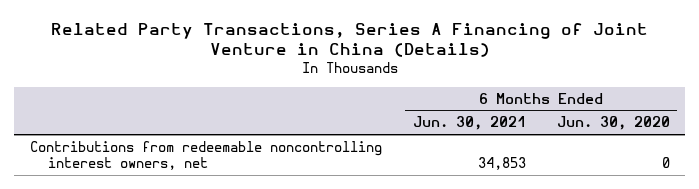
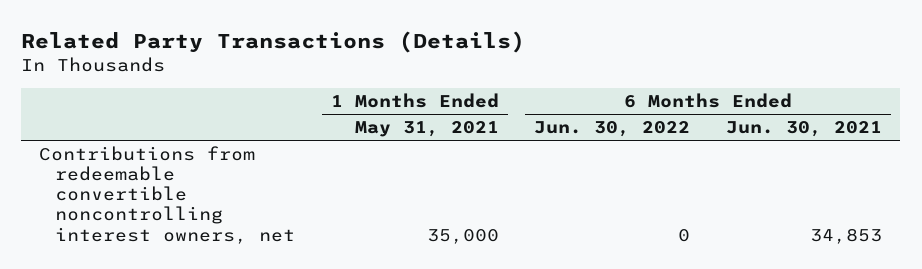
- Related Party Transactions, Series A Financing of Joint Venture in China (Details)
+ Related Party Transactions (Details)
- | 6 Months Ended Jun. 30, 2021 | 6 Months Ended Jun. 30, 2020
+ | 1 Months Ended May 31, 2021 | 6 Months Ended Jun. 30, 2022 | 6 Months Ended Jun. 30, 2021
- Contributions from redeemable noncontrolling interest owners, net | 34,853 | 0
+ Contributions from redeemable convertible noncontrolling interest owners, net | 35,000 | 0 | 34,853

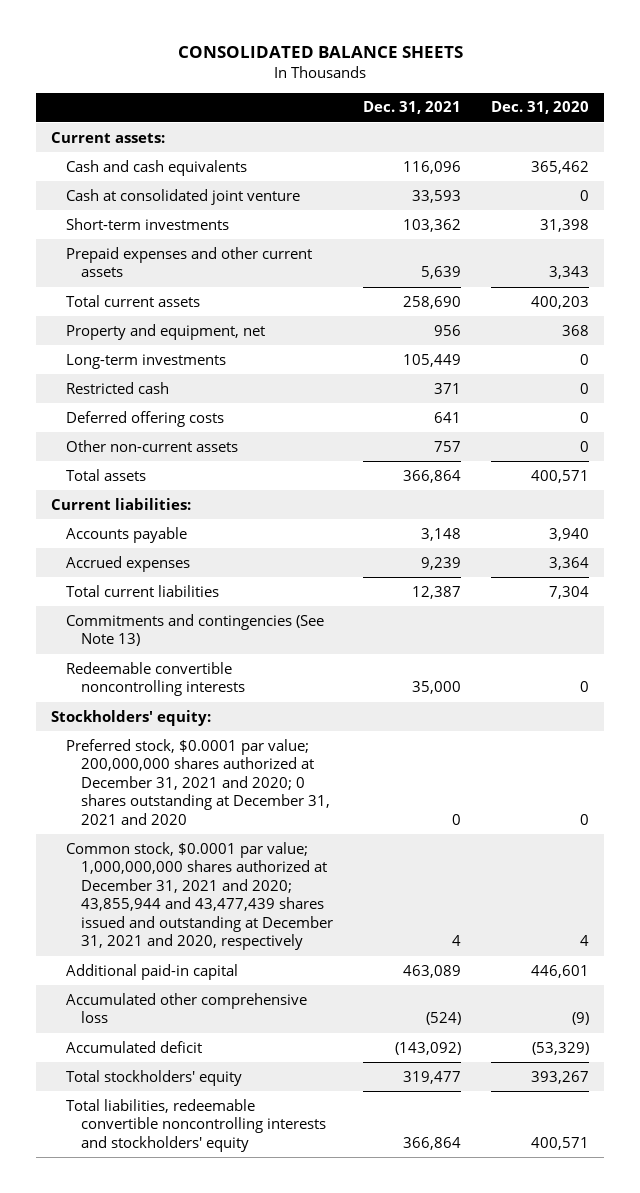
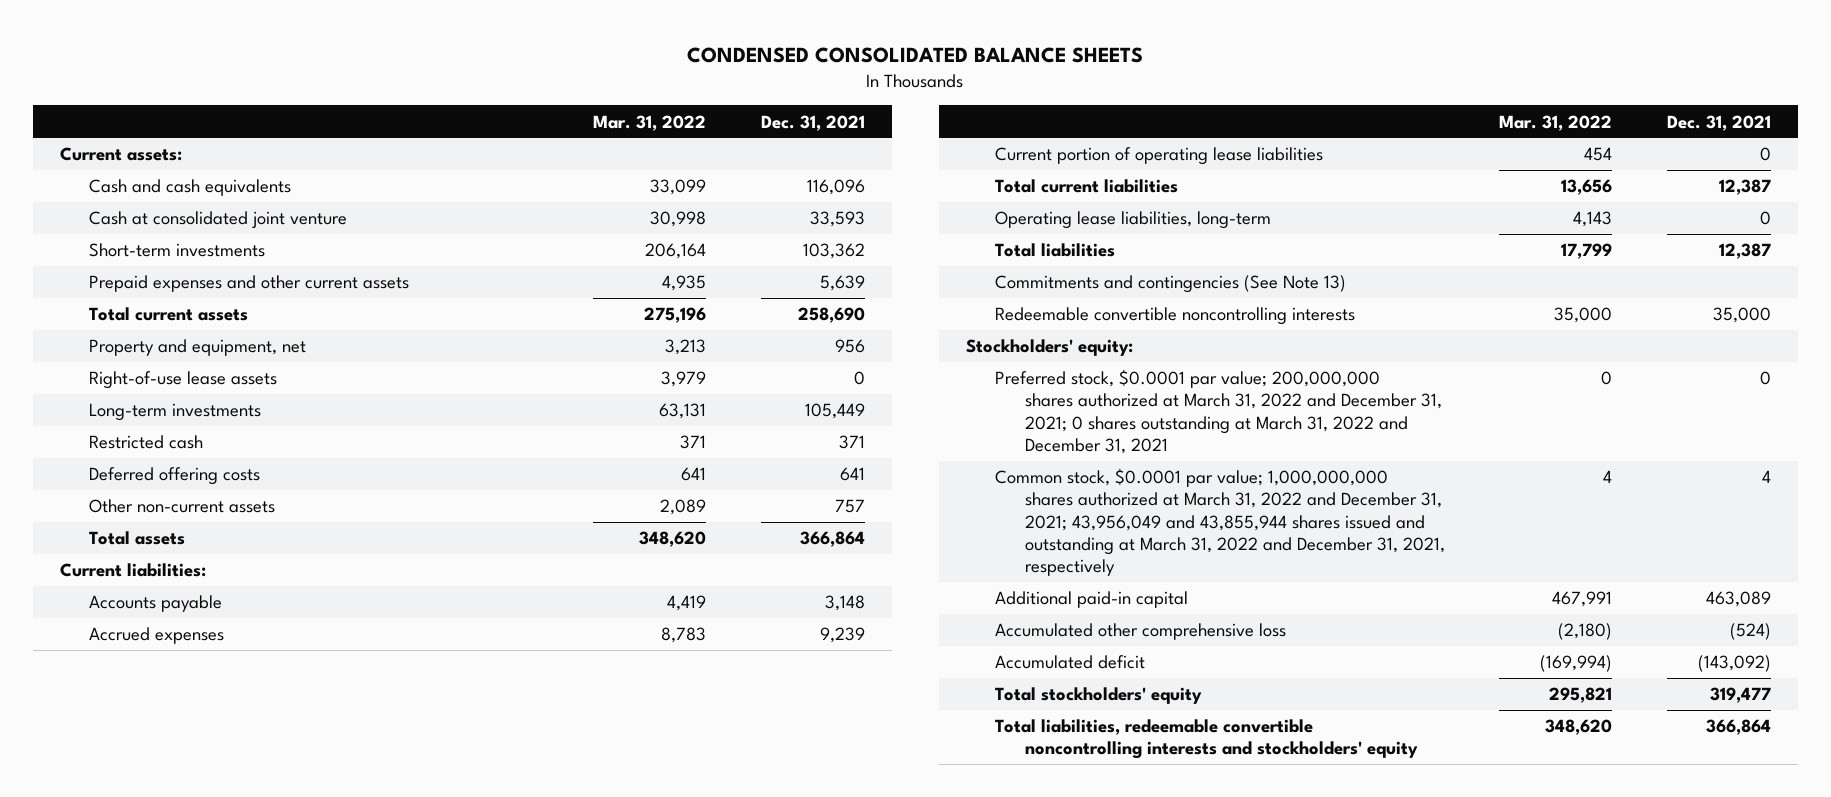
- CONSOLIDATED BALANCE SHEETS
+ CONDENSED CONSOLIDATED BALANCE SHEETS
- | Dec. 31, 2021 | Dec. 31, 2020
+ | Mar. 31, 2022 | Dec. 31, 2021
+ Right-of-use lease assets | 3,979 | 0
+ Current portion of operating lease liabilities | 454 | 0
+ Operating lease liabilities, long-term | 4,143 | 0
+ Total liabilities | 17,799 | 12,387
- Preferred stock, $0.0001 par value; 200,000,000 shares authorized at December 31, 2021 and 2020; 0 shares outstanding at December 31, 2021 and 2020 | 0 | 0
- Common stock, $0.0001 par value; 1,000,000,000 shares authorized at December 31, 2021 and 2020; 43,855,944 and 43,477,439 shares issued and outstanding at December 31, 2021 and 2020, respectively | 4 | 4
+ Preferred stock, $0.0001 par value; 200,000,000 shares authorized at March 31, 2022 and December 31, 2021; 0 shares outstanding at March 31, 2022 and December 31, 2021 | 0 | 0
+ Common stock, $0.0001 par value; 1,000,000,000 shares authorized at March 31, 2022 and December 31, 2021; 43,956,049 and 43,855,944 shares issued and outstanding at March 31, 2022 and December 31, 2021, respectively | 4 | 4

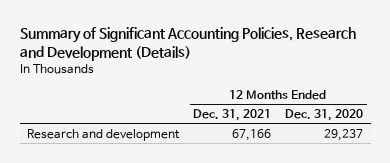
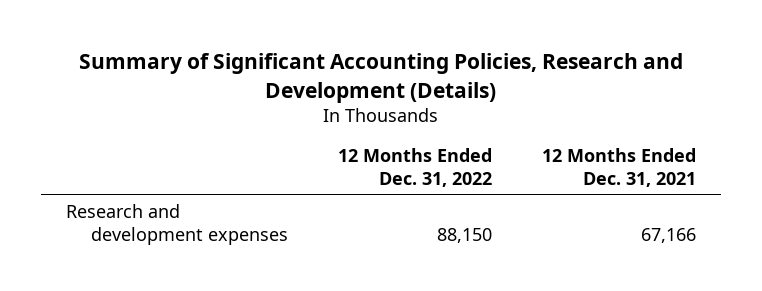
- | 12 Months Ended Dec. 31, 2021 | 12 Months Ended Dec. 31, 2020
+ | 12 Months Ended Dec. 31, 2022 | 12 Months Ended Dec. 31, 2021
- Research and development | 67,166 | 29,237
+ Research and development expenses | 88,150 | 67,166

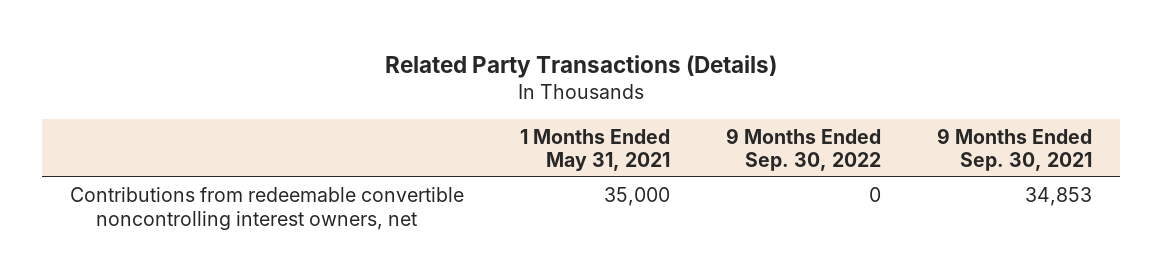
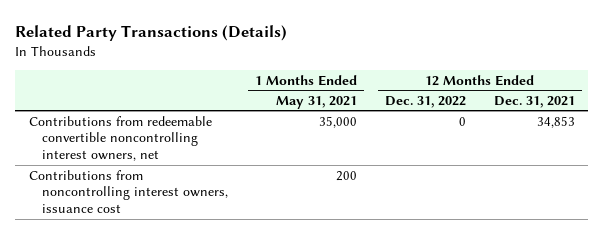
- | 1 Months Ended May 31, 2021 | 9 Months Ended Sep. 30, 2022 | 9 Months Ended Sep. 30, 2021
+ | 1 Months Ended May 31, 2021 | 12 Months Ended Dec. 31, 2022 | 12 Months Ended Dec. 31, 2021
+ Contributions from noncontrolling interest owners, issuance cost | 200 | |

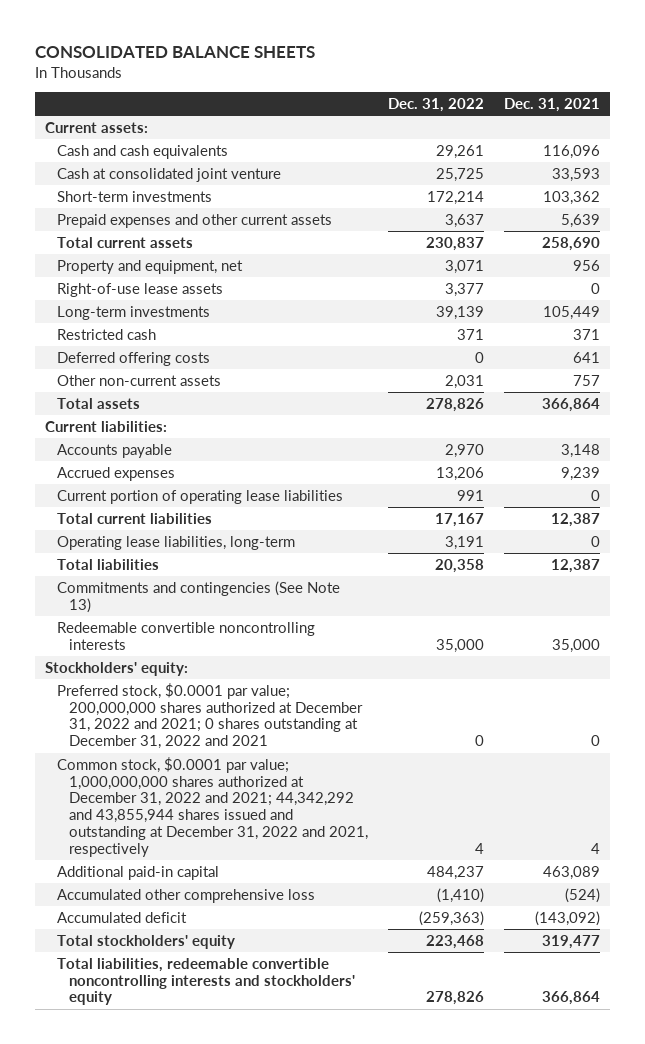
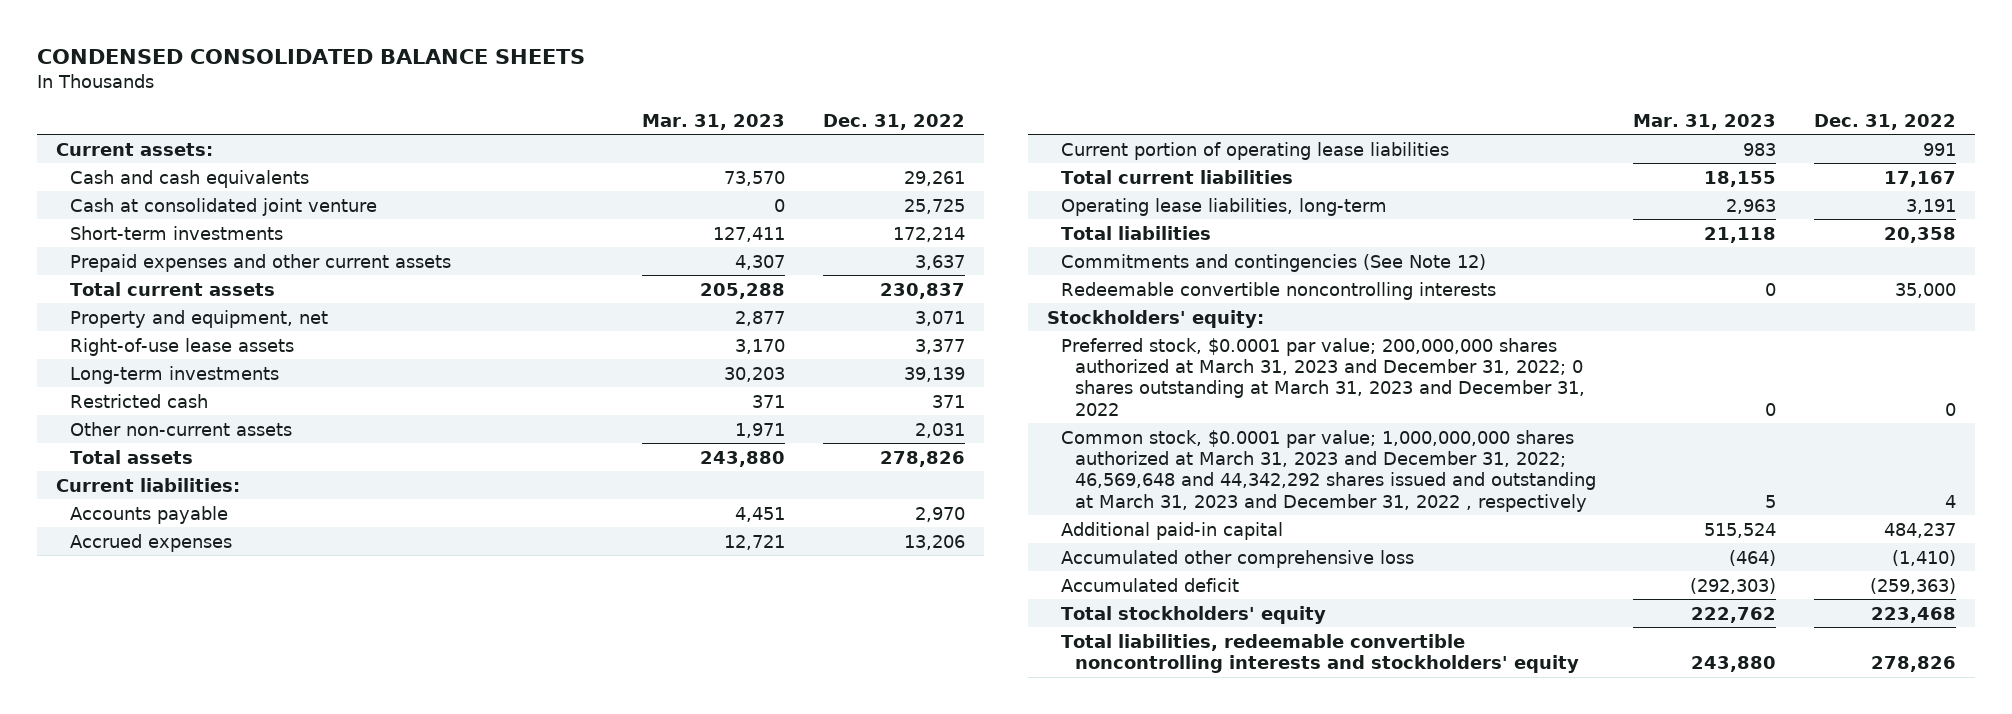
- CONSOLIDATED BALANCE SHEETS
+ CONDENSED CONSOLIDATED BALANCE SHEETS
- | Dec. 31, 2022 | Dec. 31, 2021
+ | Mar. 31, 2023 | Dec. 31, 2022
- Deferred offering costs | 0 | 641
- Commitments and contingencies (See Note 13)
+ Commitments and contingencies (See Note 12)
- Preferred stock, $0.0001 par value; 200,000,000 shares authorized at December 31, 2022 and 2021; 0 shares outstanding at December 31, 2022 and 2021 | 0 | 0
- Common stock, $0.0001 par value; 1,000,000,000 shares authorized at December 31, 2022 and 2021; 44,342,292 and 43,855,944 shares issued and outstanding at December 31, 2022 and 2021, respectively | 4 | 4
+ Preferred stock, $0.0001 par value; 200,000,000 shares authorized at March 31, 2023 and December 31, 2022; 0 shares outstanding at March 31, 2023 and December 31, 2022 | 0 | 0
+ Common stock, $0.0001 par value; 1,000,000,000 shares authorized at March 31, 2023 and December 31, 2022; 46,569,648 and 44,342,292 shares issued and outstanding at March 31, 2023 and December 31, 2022 , respectively | 5 | 4

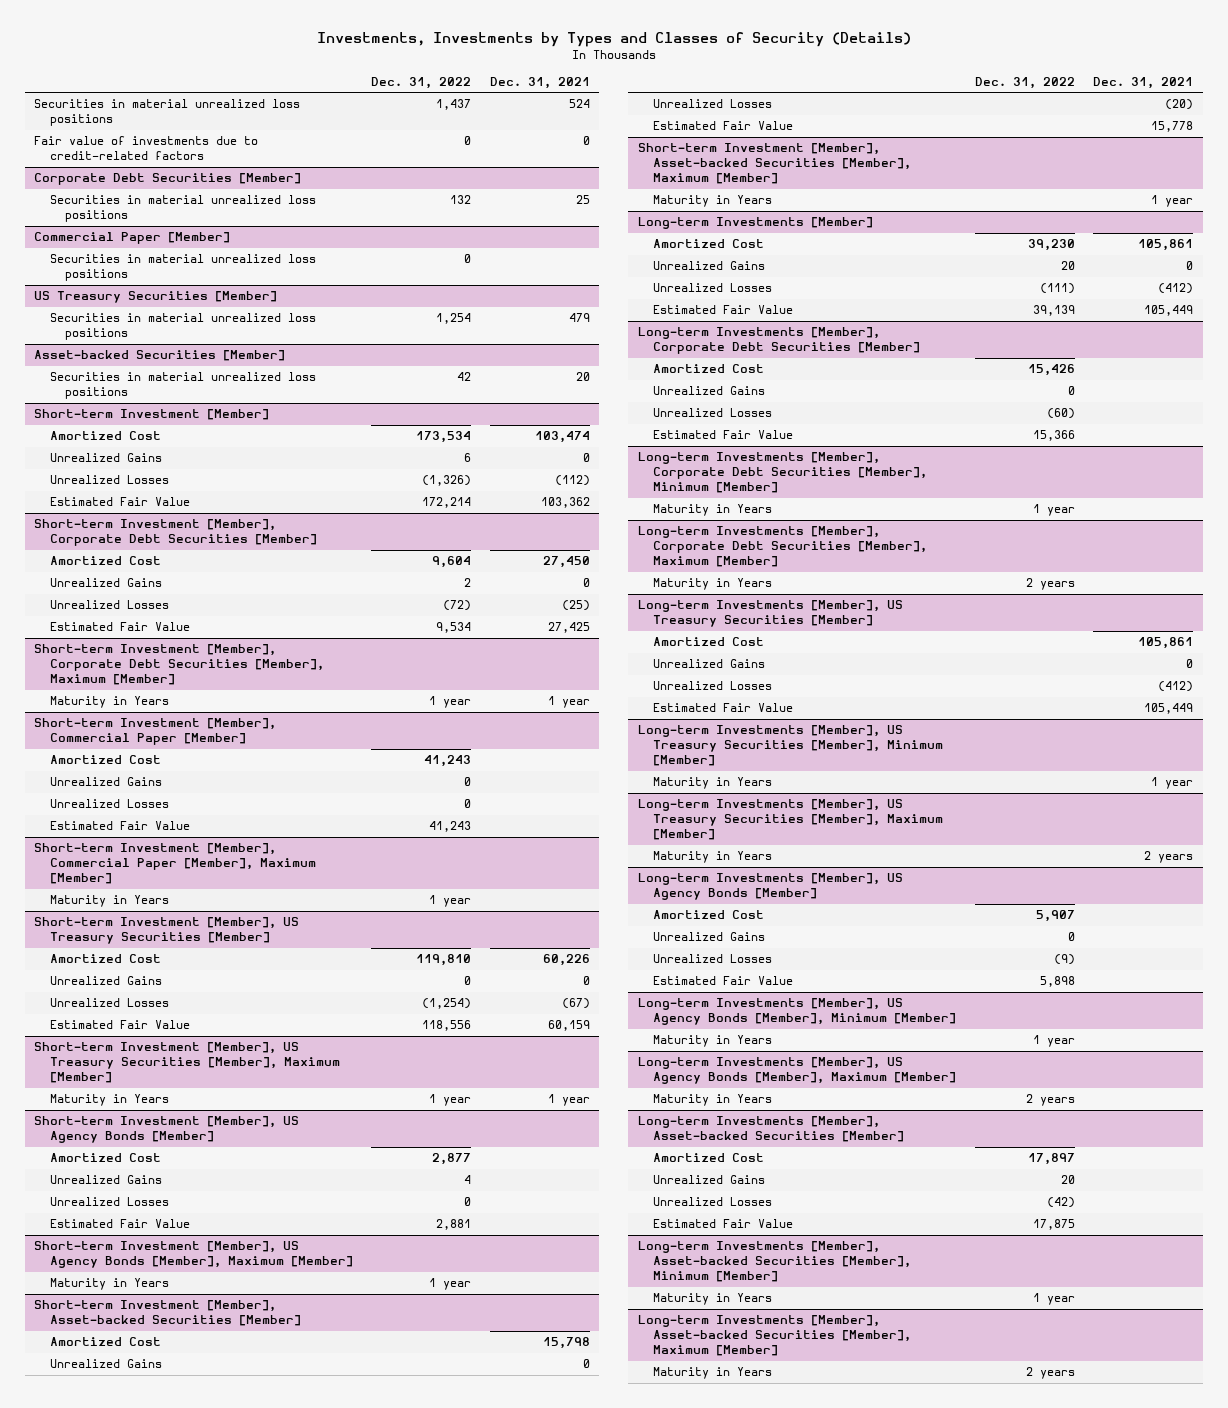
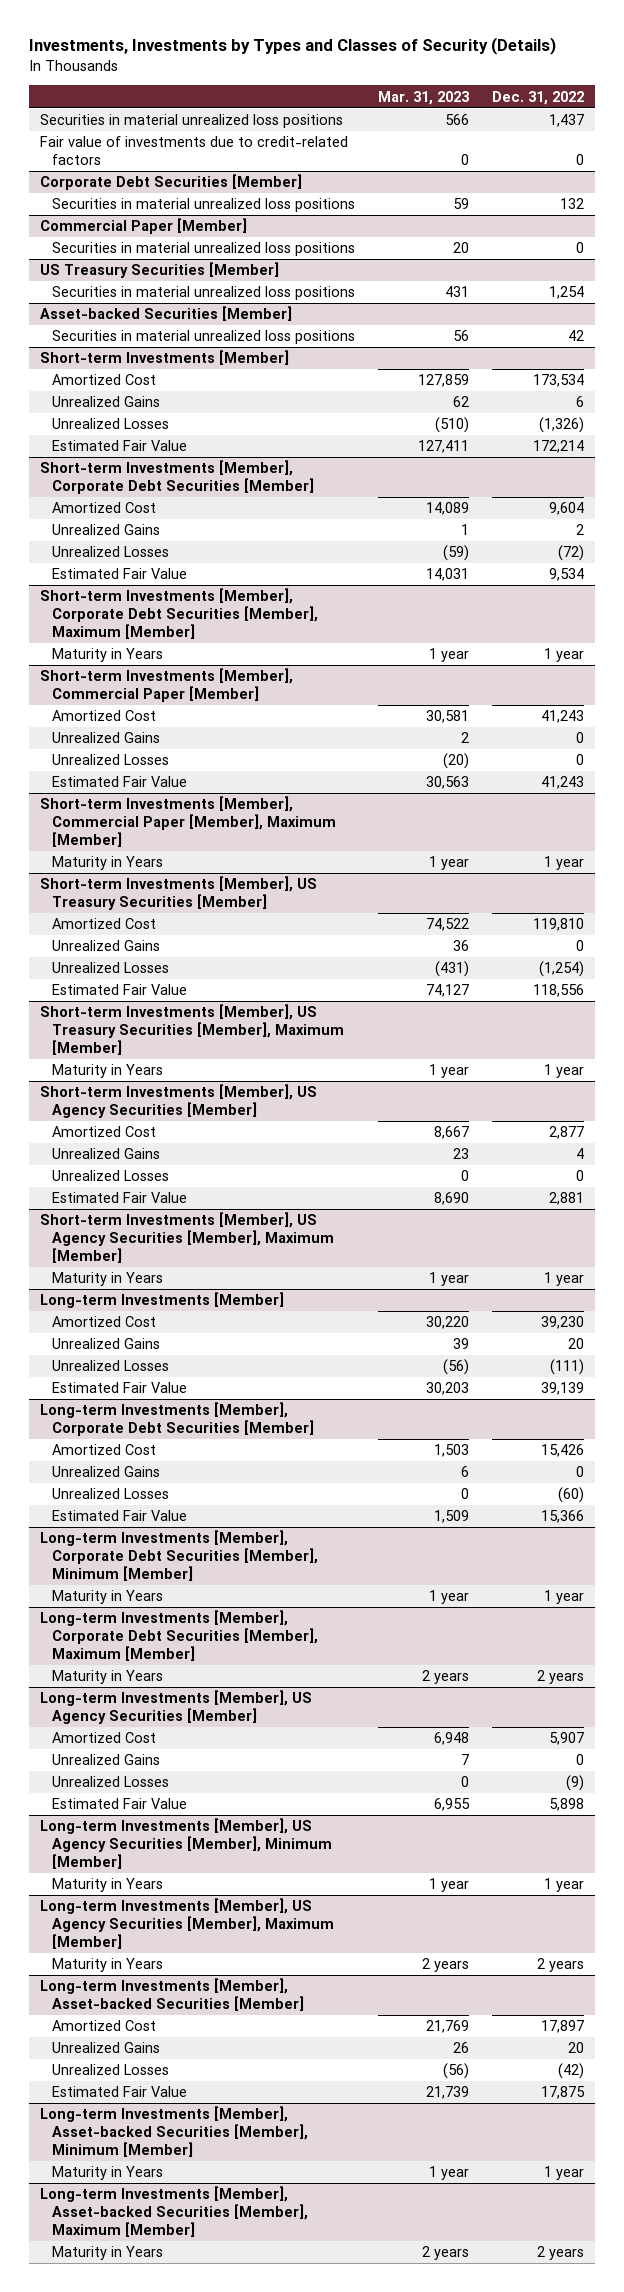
- | Dec. 31, 2022 | Dec. 31, 2021
+ | Mar. 31, 2023 | Dec. 31, 2022
- Short-term Investment [Member]
+ Short-term Investments [Member]
- Short-term Investment [Member], Corporate Debt Securities [Member]
+ Short-term Investments [Member], Corporate Debt Securities [Member]
- Short-term Investment [Member], Corporate Debt Securities [Member], Maximum [Member]
+ Short-term Investments [Member], Corporate Debt Securities [Member], Maximum [Member]
- Short-term Investment [Member], Commercial Paper [Member]
+ Short-term Investments [Member], Commercial Paper [Member]
- Short-term Investment [Member], Commercial Paper [Member], Maximum [Member]
+ Short-term Investments [Member], Commercial Paper [Member], Maximum [Member]
- Short-term Investment [Member], US Treasury Securities [Member]
+ Short-term Investments [Member], US Treasury Securities [Member]
- Short-term Investment [Member], US Treasury Securities [Member], Maximum [Member]
+ Short-term Investments [Member], US Treasury Securities [Member], Maximum [Member]
- Short-term Investment [Member], US Agency Bonds [Member]
+ Short-term Investments [Member], US Agency Securities [Member]
- Short-term Investment [Member], US Agency Bonds [Member], Maximum [Member]
+ Short-term Investments [Member], US Agency Securities [Member], Maximum [Member]
- Short-term Investment [Member], Asset-backed Securities [Member]
- Amortized Cost | | 15,798
- Unrealized Gains | | 0
- Unrealized Losses | | (20)
- Estimated Fair Value | | 15,778
- Short-term Investment [Member], Asset-backed Securities [Member], Maximum [Member]
- Maturity in Years | | 1 year
- Long-term Investments [Member], US Treasury Securities [Member]
- Amortized Cost | | 105,861
- Unrealized Gains | | 0
- Unrealized Losses | | (412)
- Estimated Fair Value | | 105,449
- Long-term Investments [Member], US Treasury Securities [Member], Minimum [Member]
- Maturity in Years | | 1 year
- Long-term Investments [Member], US Treasury Securities [Member], Maximum [Member]
- Maturity in Years | | 2 years
- Long-term Investments [Member], US Agency Bonds [Member]
+ Long-term Investments [Member], US Agency Securities [Member]
- Long-term Investments [Member], US Agency Bonds [Member], Minimum [Member]
+ Long-term Investments [Member], US Agency Securities [Member], Minimum [Member]
- Long-term Investments [Member], US Agency Bonds [Member], Maximum [Member]
+ Long-term Investments [Member], US Agency Securities [Member], Maximum [Member]

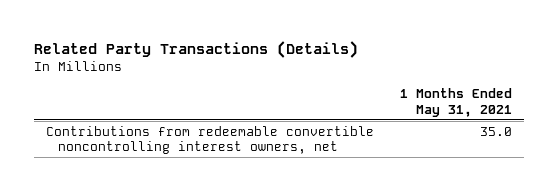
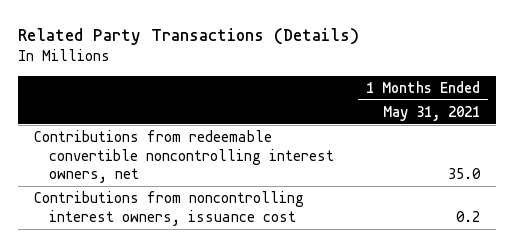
+ Contributions from noncontrolling interest owners, issuance cost | 0.2

